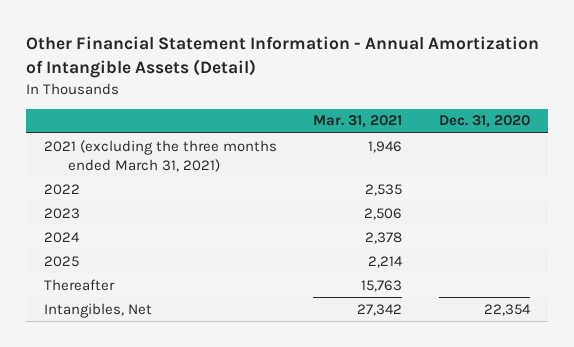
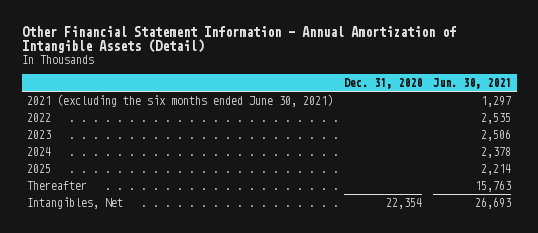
- | Mar. 31, 2021 | Dec. 31, 2020
+ | Dec. 31, 2020 | Jun. 30, 2021
- 2021 (excluding the three months ended March 31, 2021) | 1,946 |
+ 2021 (excluding the six months ended June 30, 2021) | | 1,297

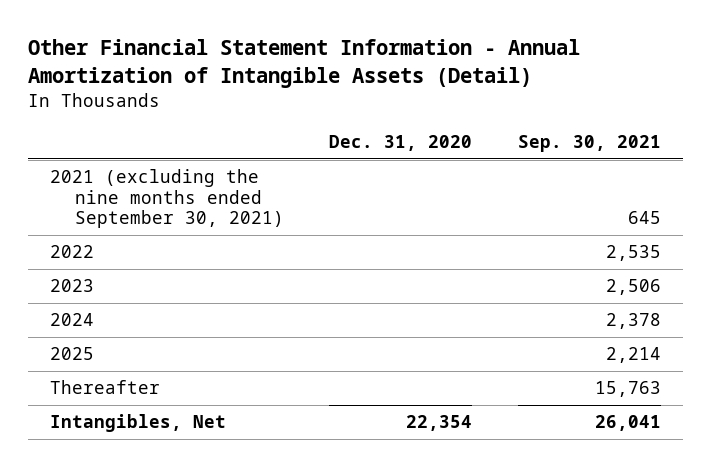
- | Dec. 31, 2020 | Jun. 30, 2021
+ | Dec. 31, 2020 | Sep. 30, 2021
- 2021 (excluding the six months ended June 30, 2021) | | 1,297
+ 2021 (excluding the nine months ended September 30, 2021) | | 645

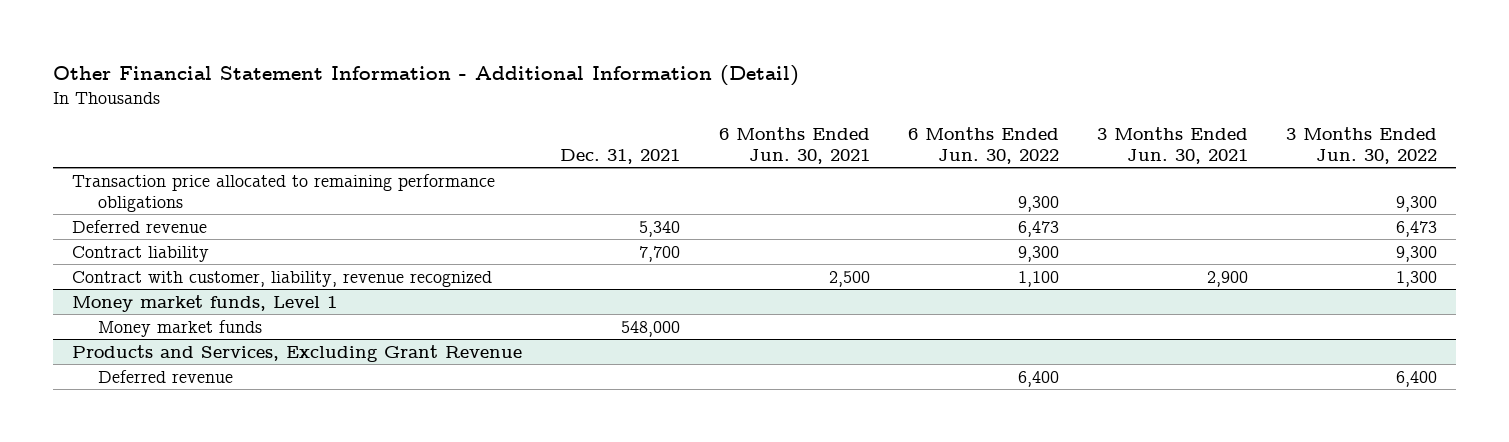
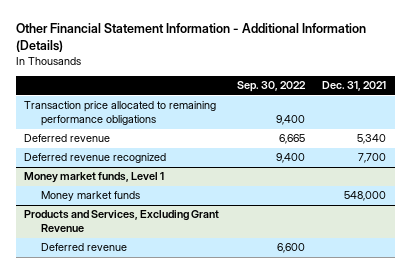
- Other Financial Statement Information - Additional Information (Detail)
+ Other Financial Statement Information - Additional Information (Details)
- | Dec. 31, 2021 | 6 Months Ended Jun. 30, 2021 | 6 Months Ended Jun. 30, 2022 | 3 Months Ended Jun. 30, 2021 | 3 Months Ended Jun. 30, 2022
+ | Sep. 30, 2022 | Dec. 31, 2021
- Contract liability | 7,700 | | 9,300 | | 9,300
- Contract with customer, liability, revenue recognized | | 2,500 | 1,100 | 2,900 | 1,300
+ Deferred revenue recognized | 9,400 | 7,700

